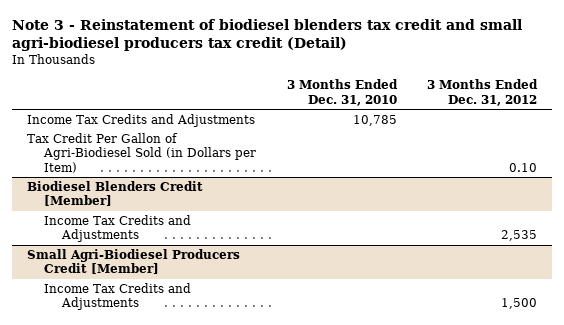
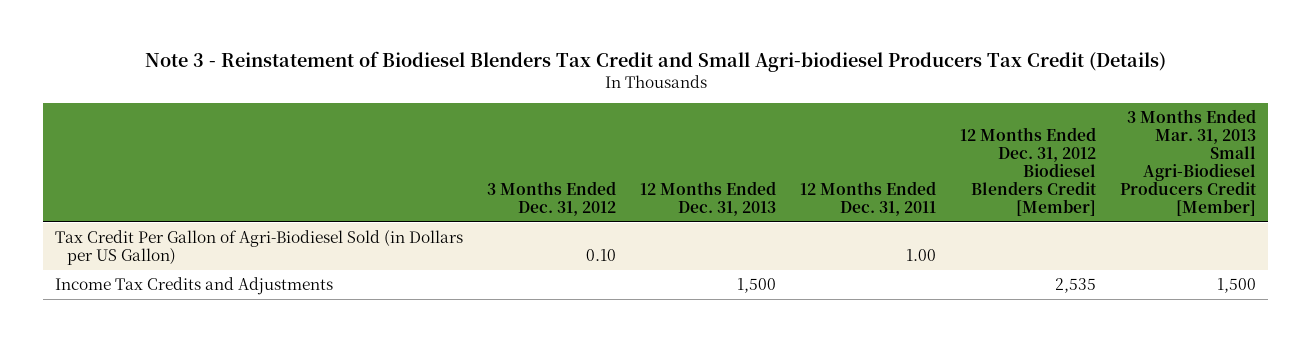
- Note 3 - Reinstatement of biodiesel blenders tax credit and small agri-biodiesel producers tax credit (Detail)
+ Note 3 - Reinstatement of Biodiesel Blenders Tax Credit and Small Agri-biodiesel Producers Tax Credit (Details)
- | 3 Months Ended Dec. 31, 2010 | 3 Months Ended Dec. 31, 2012
+ | 3 Months Ended Dec. 31, 2012 | 12 Months Ended Dec. 31, 2013 | 12 Months Ended Dec. 31, 2011 | 12 Months Ended Dec. 31, 2012 Biodiesel Blenders Credit [Member] | 3 Months Ended Mar. 31, 2013 Small Agri-Biodiesel Producers Credit [Member]
+ Tax Credit Per Gallon of Agri-Biodiesel Sold (in Dollars per US Gallon) | 0.10 | | 1.00 | |
- Tax Credit Per Gallon of Agri-Biodiesel Sold (in Dollars per Item) | | 0.10
- Biodiesel Blenders Credit [Member]
- Income Tax Credits and Adjustments | | 2,535
- Small Agri-Biodiesel Producers Credit [Member]
- Income Tax Credits and Adjustments | | 1,500

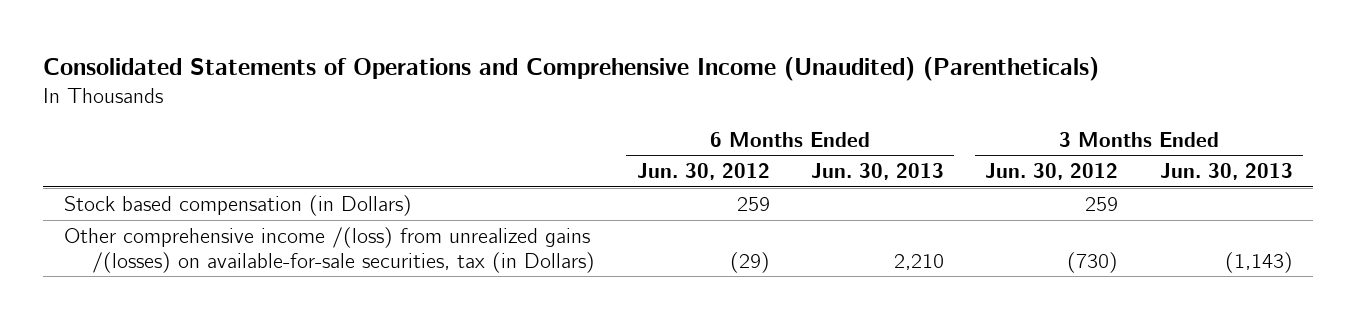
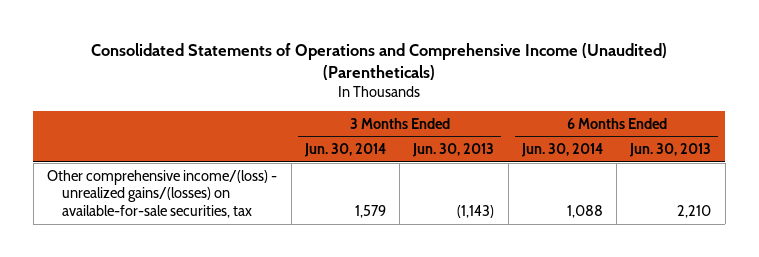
- | 6 Months Ended Jun. 30, 2012 | 6 Months Ended Jun. 30, 2013 | 3 Months Ended Jun. 30, 2012 | 3 Months Ended Jun. 30, 2013
+ | 3 Months Ended Jun. 30, 2014 | 3 Months Ended Jun. 30, 2013 | 6 Months Ended Jun. 30, 2014 | 6 Months Ended Jun. 30, 2013
- Stock based compensation (in Dollars) | 259 | | 259 |
- Other comprehensive income /(loss) from unrealized gains /(losses) on available-for-sale securities, tax (in Dollars) | (29) | 2,210 | (730) | (1,143)
+ Other comprehensive income/(loss) - unrealized gains/(losses) on available-for-sale securities, tax | 1,579 | (1,143) | 1,088 | 2,210

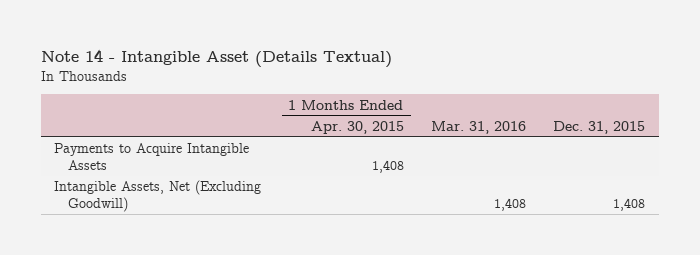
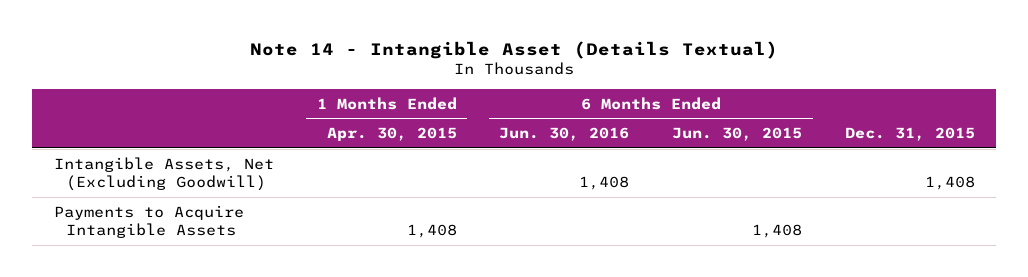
- | 1 Months Ended Apr. 30, 2015 | Mar. 31, 2016 | Dec. 31, 2015
+ | 1 Months Ended Apr. 30, 2015 | 6 Months Ended Jun. 30, 2016 | 6 Months Ended Jun. 30, 2015 | Dec. 31, 2015
moved down: Payments to Acquire Intangible Assets | 1,408 | | 1,408 |

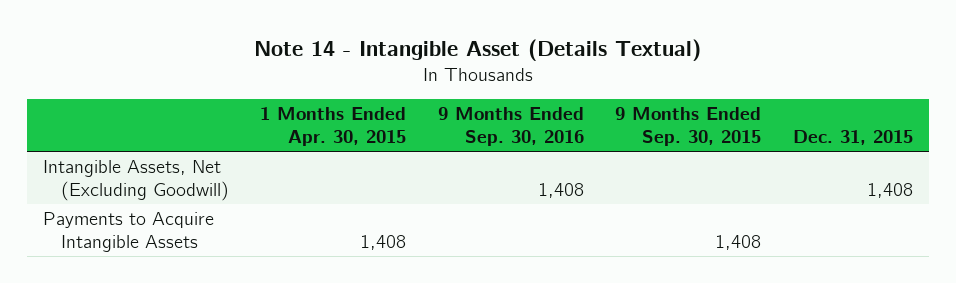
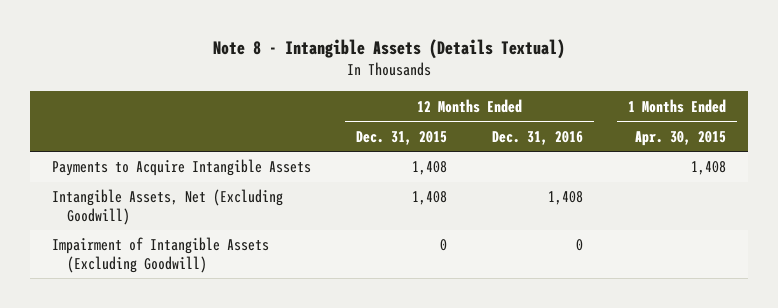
- Note 14 - Intangible Asset (Details Textual)
+ Note 8 - Intangible Assets (Details Textual)
- | 1 Months Ended Apr. 30, 2015 | 9 Months Ended Sep. 30, 2016 | 9 Months Ended Sep. 30, 2015 | Dec. 31, 2015
+ | 12 Months Ended Dec. 31, 2015 | 12 Months Ended Dec. 31, 2016 | 1 Months Ended Apr. 30, 2015
moved down: Intangible Assets, Net (Excluding Goodwill) | 1,408 | 1,408 |
+ Impairment of Intangible Assets (Excluding Goodwill) | 0 | 0 |

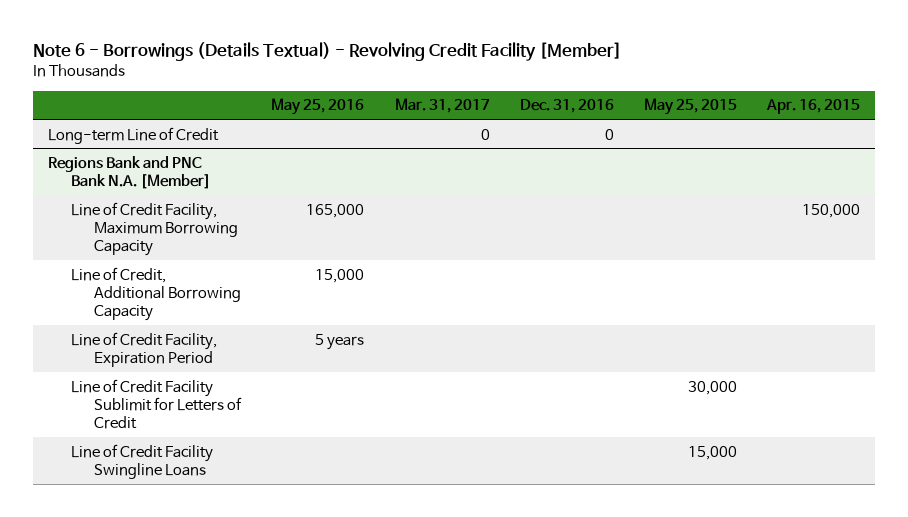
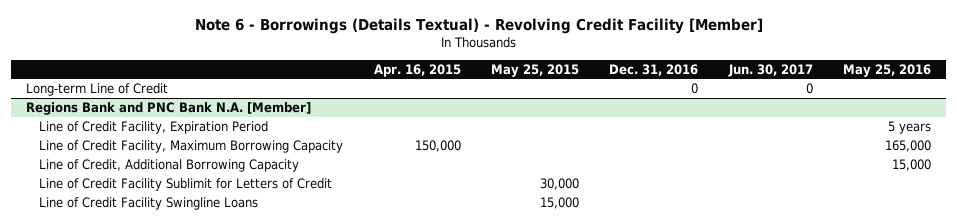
- | May 25, 2016 | Mar. 31, 2017 | Dec. 31, 2016 | May 25, 2015 | Apr. 16, 2015
+ | Apr. 16, 2015 | May 25, 2015 | Dec. 31, 2016 | Jun. 30, 2017 | May 25, 2016
@ Regions Bank and PNC Bank N.A. [Member]
moved up: Line of Credit Facility, Expiration Period | | | | | 5 years

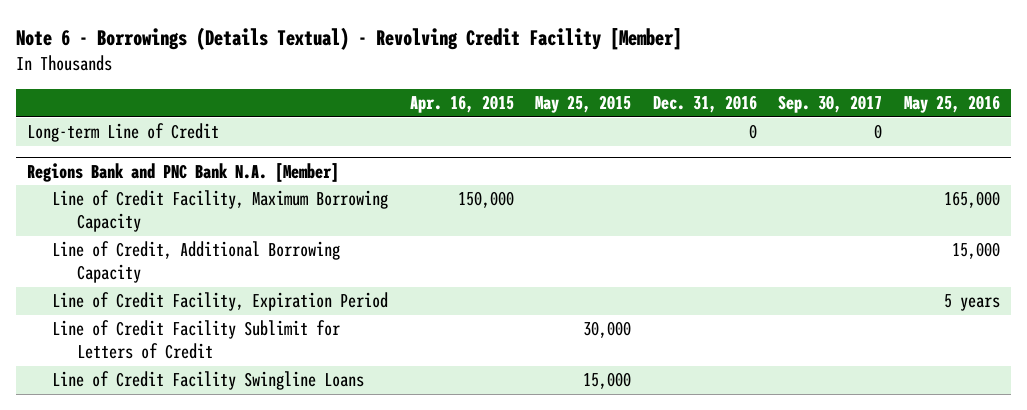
- | Apr. 16, 2015 | May 25, 2015 | Dec. 31, 2016 | Jun. 30, 2017 | May 25, 2016
+ | Apr. 16, 2015 | May 25, 2015 | Dec. 31, 2016 | Sep. 30, 2017 | May 25, 2016
@ Regions Bank and PNC Bank N.A. [Member]
moved down: Line of Credit Facility, Expiration Period | | | | | 5 years

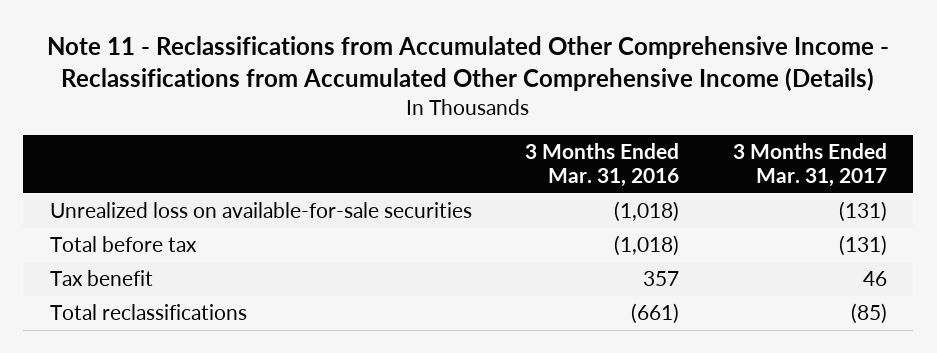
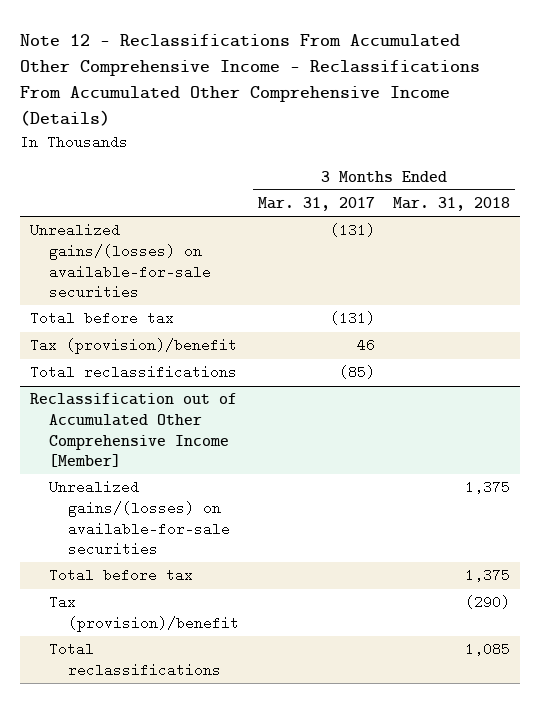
- Note 11 - Reclassifications from Accumulated Other Comprehensive Income - Reclassifications from Accumulated Other Comprehensive Income (Details)
+ Note 12 - Reclassifications From Accumulated Other Comprehensive Income - Reclassifications From Accumulated Other Comprehensive Income (Details)
- | 3 Months Ended Mar. 31, 2016 | 3 Months Ended Mar. 31, 2017
+ | 3 Months Ended Mar. 31, 2017 | 3 Months Ended Mar. 31, 2018
- Unrealized loss on available-for-sale securities | (1,018) | (131)
+ Unrealized gains/(losses) on available-for-sale securities | (131) |
- Tax benefit | 357 | 46
+ Tax (provision)/benefit | 46 |
+ Reclassification out of Accumulated Other Comprehensive Income [Member]
+ Unrealized gains/(losses) on available-for-sale securities | | 1,375
+ Total before tax | | 1,375
+ Tax (provision)/benefit | | (290)
+ Total reclassifications | | 1,085

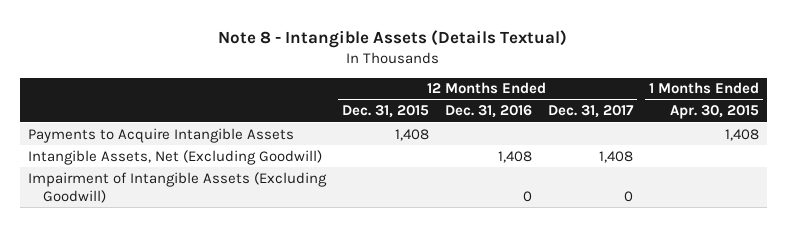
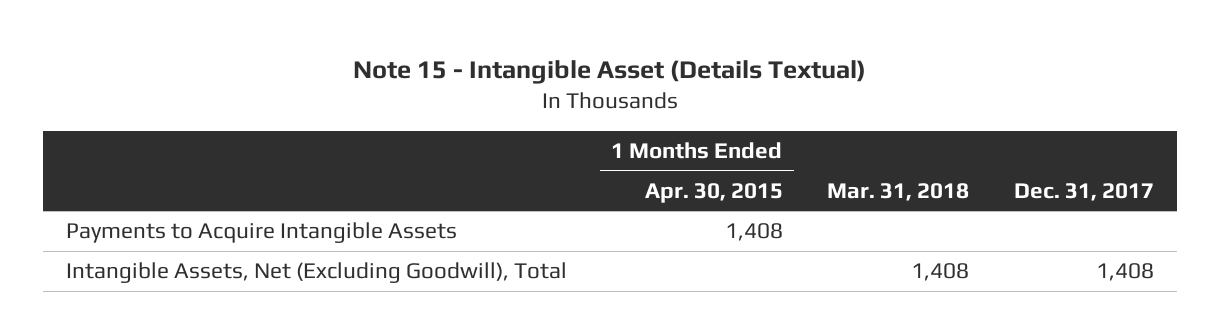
- Note 8 - Intangible Assets (Details Textual)
+ Note 15 - Intangible Asset (Details Textual)
- | 12 Months Ended Dec. 31, 2015 | 12 Months Ended Dec. 31, 2016 | 12 Months Ended Dec. 31, 2017 | 1 Months Ended Apr. 30, 2015
+ | 1 Months Ended Apr. 30, 2015 | Mar. 31, 2018 | Dec. 31, 2017
- Intangible Assets, Net (Excluding Goodwill) | | 1,408 | 1,408 |
- Impairment of Intangible Assets (Excluding Goodwill) | | 0 | 0 |
+ Intangible Assets, Net (Excluding Goodwill), Total | | 1,408 | 1,408

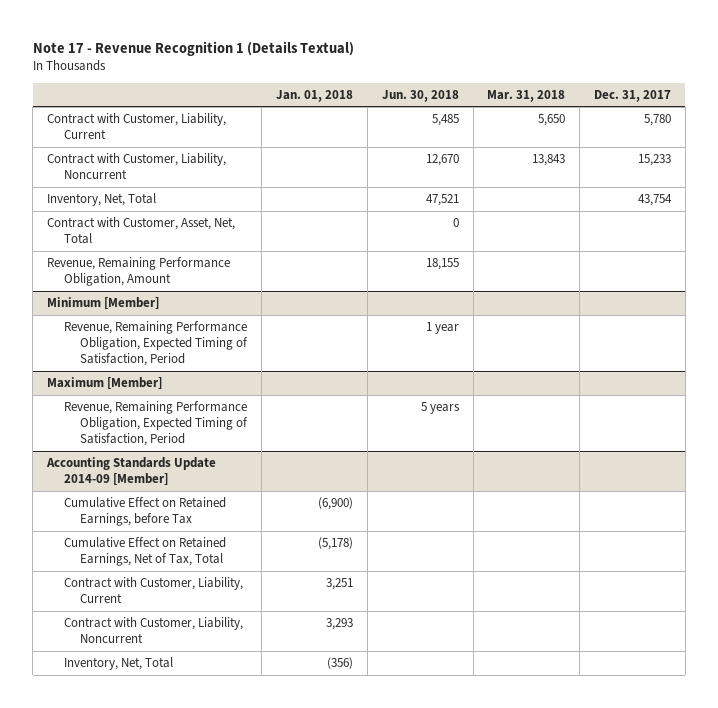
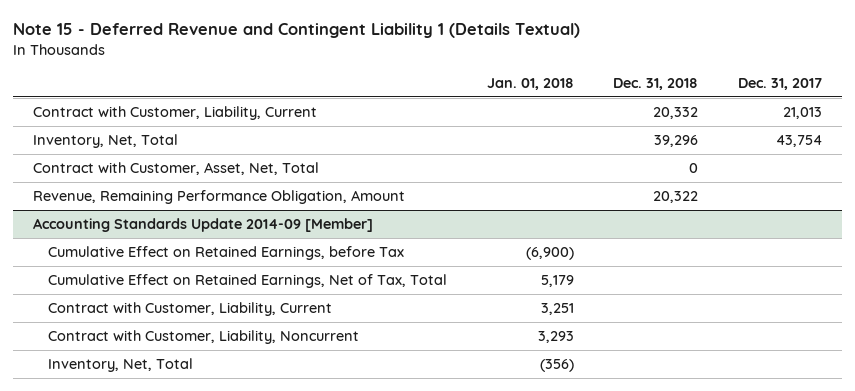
- Note 17 - Revenue Recognition 1 (Details Textual)
+ Note 15 - Deferred Revenue and Contingent Liability 1 (Details Textual)
- | Jan. 01, 2018 | Jun. 30, 2018 | Mar. 31, 2018 | Dec. 31, 2017
+ | Jan. 01, 2018 | Dec. 31, 2018 | Dec. 31, 2017
- Contract with Customer, Liability, Current | | 5,485 | 5,650 | 5,780
- Contract with Customer, Liability, Noncurrent | | 12,670 | 13,843 | 15,233
+ Contract with Customer, Liability, Current | | 20,332 | 21,013
- Minimum [Member]
- Revenue, Remaining Performance Obligation, Expected Timing of Satisfaction, Period | | 1 year | |
- Maximum [Member]
- Revenue, Remaining Performance Obligation, Expected Timing of Satisfaction, Period | | 5 years | |
@ Accounting Standards Update 2014-09 [Member]
- Cumulative Effect on Retained Earnings, Net of Tax, Total | (5,178) | | |
+ Cumulative Effect on Retained Earnings, Net of Tax, Total | 5,179 | |

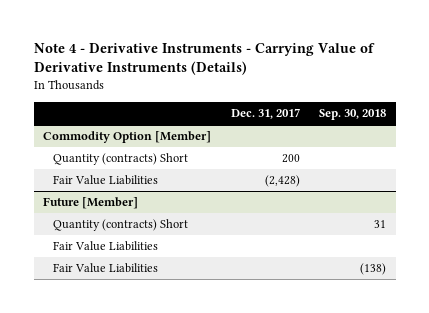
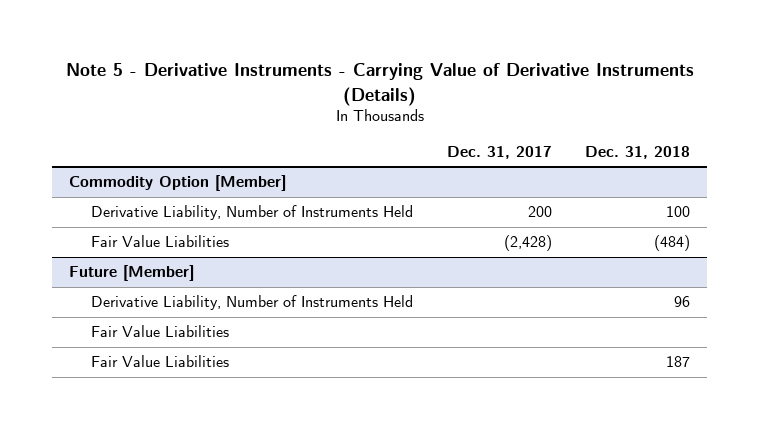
- Note 4 - Derivative Instruments - Carrying Value of Derivative Instruments (Details)
+ Note 5 - Derivative Instruments - Carrying Value of Derivative Instruments (Details)
- | Dec. 31, 2017 | Sep. 30, 2018
+ | Dec. 31, 2017 | Dec. 31, 2018
@ Commodity Option [Member]
- Quantity (contracts) Short | 200 |
+ Derivative Liability, Number of Instruments Held | 200 | 100
@ Future [Member]
- Quantity (contracts) Short | | 31
+ Derivative Liability, Number of Instruments Held | | 96

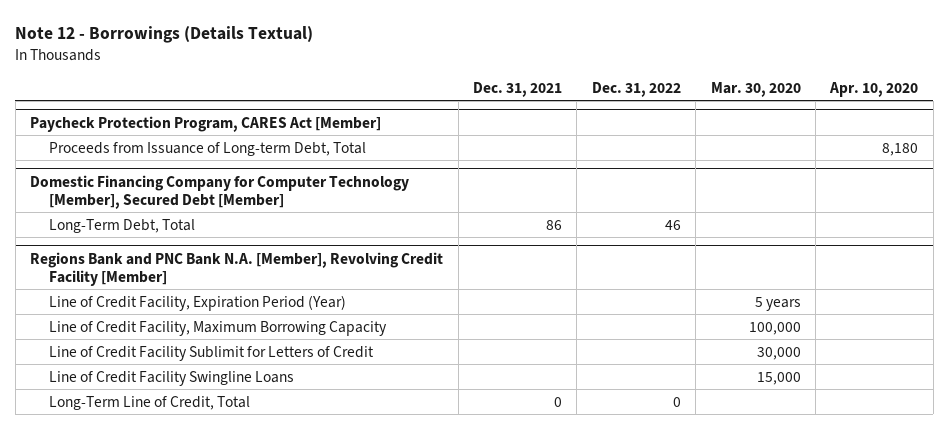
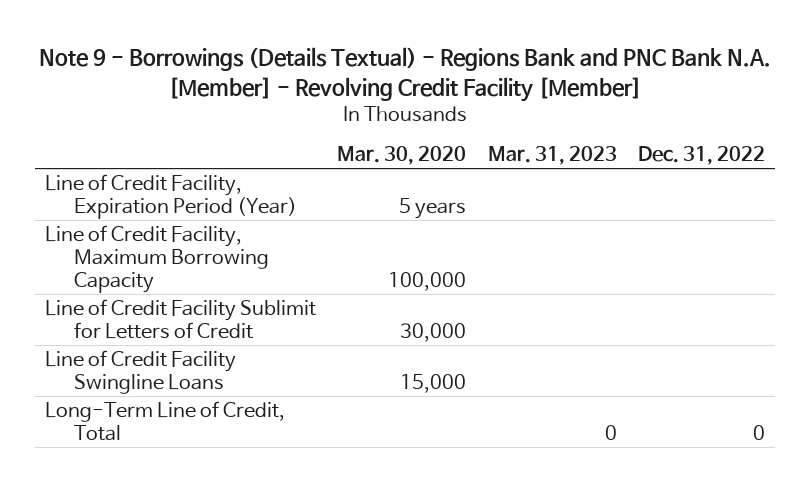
- Note 12 - Borrowings (Details Textual)
+ Note 9 - Borrowings (Details Textual) - Regions Bank and PNC Bank N.A. [Member] - Revolving Credit Facility [Member]
- | Dec. 31, 2021 | Dec. 31, 2022 | Mar. 30, 2020 | Apr. 10, 2020
+ | Mar. 30, 2020 | Mar. 31, 2023 | Dec. 31, 2022
- Paycheck Protection Program, CARES Act [Member]
- Proceeds from Issuance of Long-term Debt, Total | | | | 8,180
- Domestic Financing Company for Computer Technology [Member], Secured Debt [Member]
- Long-Term Debt, Total | 86 | 46 | |
- Regions Bank and PNC Bank N.A. [Member], Revolving Credit Facility [Member]

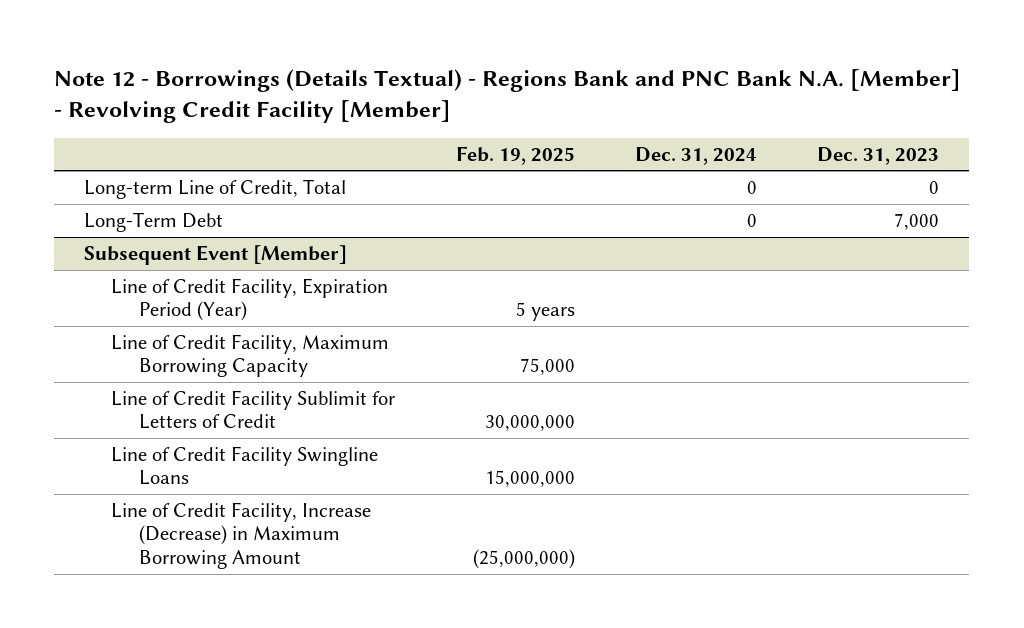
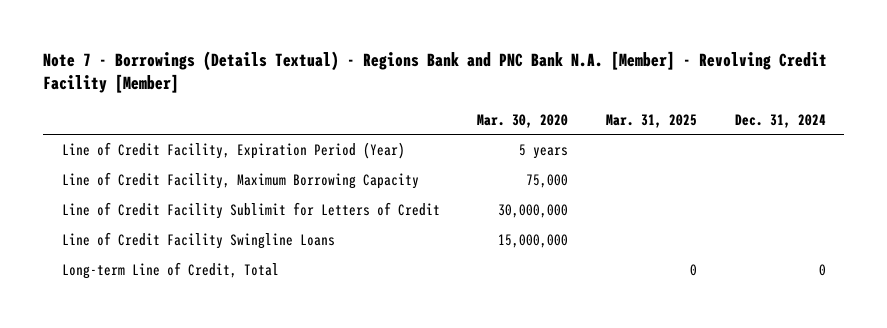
- Note 12 - Borrowings (Details Textual) - Regions Bank and PNC Bank N.A. [Member] - Revolving Credit Facility [Member]
+ Note 7 - Borrowings (Details Textual) - Regions Bank and PNC Bank N.A. [Member] - Revolving Credit Facility [Member]
- | Feb. 19, 2025 | Dec. 31, 2024 | Dec. 31, 2023
+ | Mar. 30, 2020 | Mar. 31, 2025 | Dec. 31, 2024
+ Line of Credit Facility, Expiration Period (Year) | 5 years | |
+ Line of Credit Facility, Maximum Borrowing Capacity | 75,000 | |
+ Line of Credit Facility Sublimit for Letters of Credit | 30,000,000 | |
+ Line of Credit Facility Swingline Loans | 15,000,000 | |
- Long-Term Debt | | 0 | 7,000
- Subsequent Event [Member]
- Line of Credit Facility, Expiration Period (Year) | 5 years | |
- Line of Credit Facility, Maximum Borrowing Capacity | 75,000 | |
- Line of Credit Facility Sublimit for Letters of Credit | 30,000,000 | |
- Line of Credit Facility Swingline Loans | 15,000,000 | |
- Line of Credit Facility, Increase (Decrease) in Maximum Borrowing Amount | (25,000,000) | |

